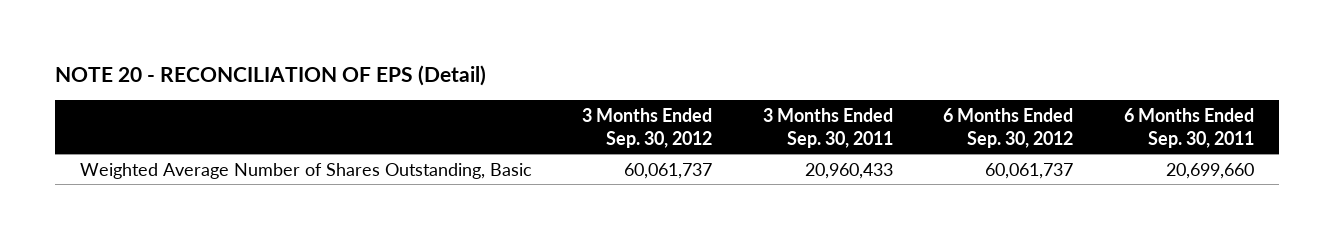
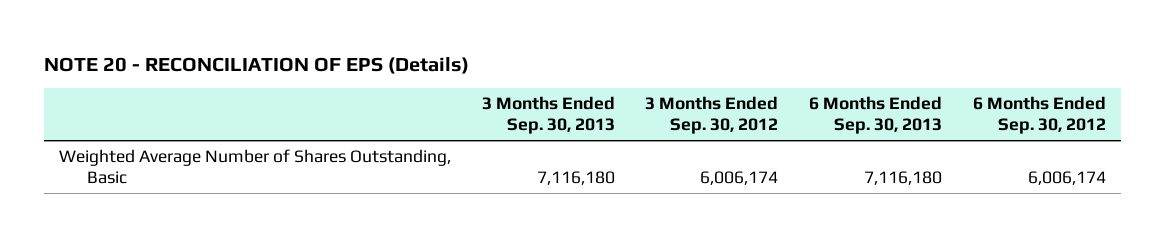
- NOTE 20 - RECONCILIATION OF EPS (Detail)
+ NOTE 20 - RECONCILIATION OF EPS (Details)
- | 3 Months Ended Sep. 30, 2012 | 3 Months Ended Sep. 30, 2011 | 6 Months Ended Sep. 30, 2012 | 6 Months Ended Sep. 30, 2011
+ | 3 Months Ended Sep. 30, 2013 | 3 Months Ended Sep. 30, 2012 | 6 Months Ended Sep. 30, 2013 | 6 Months Ended Sep. 30, 2012
- Weighted Average Number of Shares Outstanding, Basic | 60,061,737 | 20,960,433 | 60,061,737 | 20,699,660
+ Weighted Average Number of Shares Outstanding, Basic | 7,116,180 | 6,006,174 | 7,116,180 | 6,006,174

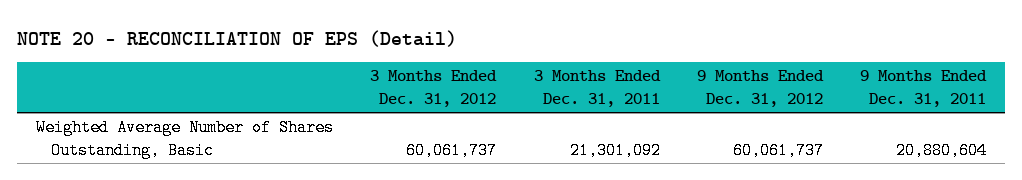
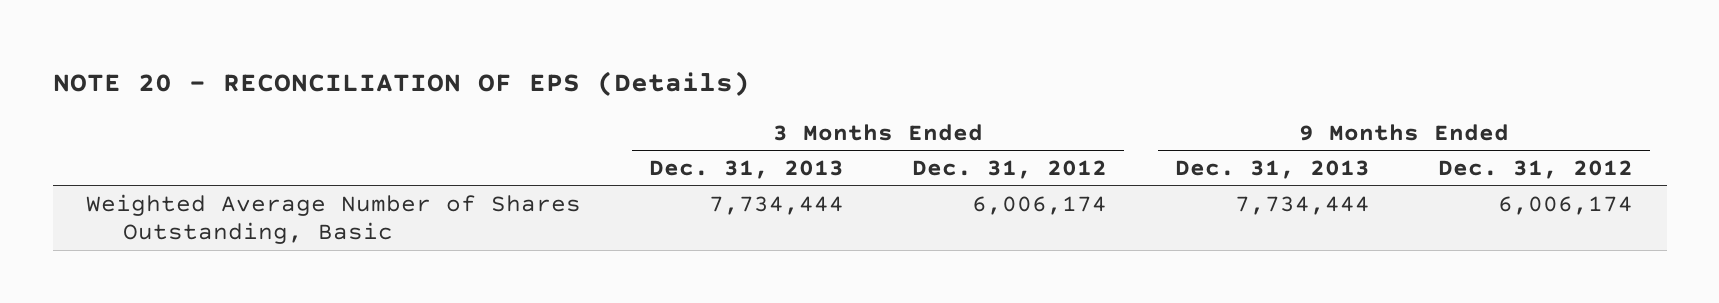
- NOTE 20 - RECONCILIATION OF EPS (Detail)
+ NOTE 20 - RECONCILIATION OF EPS (Details)
- | 3 Months Ended Dec. 31, 2012 | 3 Months Ended Dec. 31, 2011 | 9 Months Ended Dec. 31, 2012 | 9 Months Ended Dec. 31, 2011
+ | 3 Months Ended Dec. 31, 2013 | 3 Months Ended Dec. 31, 2012 | 9 Months Ended Dec. 31, 2013 | 9 Months Ended Dec. 31, 2012
- Weighted Average Number of Shares Outstanding, Basic | 60,061,737 | 21,301,092 | 60,061,737 | 20,880,604
+ Weighted Average Number of Shares Outstanding, Basic | 7,734,444 | 6,006,174 | 7,734,444 | 6,006,174

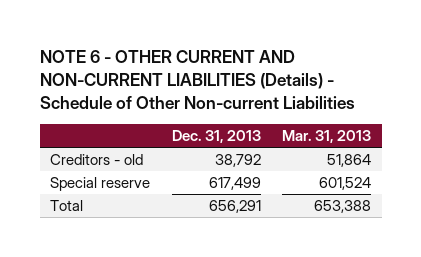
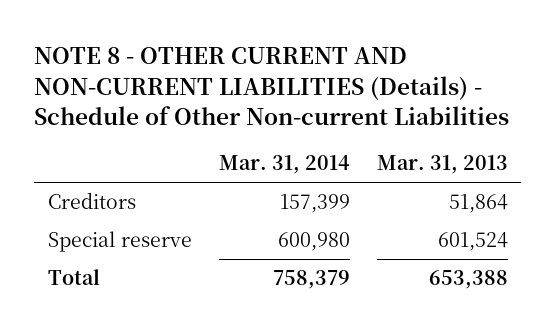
- NOTE 6 - OTHER CURRENT AND NON-CURRENT LIABILITIES (Details) - Schedule of Other Non-current Liabilities
+ NOTE 8 - OTHER CURRENT AND NON-CURRENT LIABILITIES (Details) - Schedule of Other Non-current Liabilities
- | Dec. 31, 2013 | Mar. 31, 2013
+ | Mar. 31, 2014 | Mar. 31, 2013
- Creditors - old | 38,792 | 51,864
+ Creditors | 157,399 | 51,864

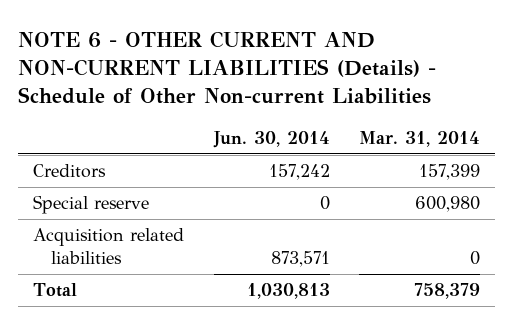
- NOTE 8 - OTHER CURRENT AND NON-CURRENT LIABILITIES (Details) - Schedule of Other Non-current Liabilities
+ NOTE 6 - OTHER CURRENT AND NON-CURRENT LIABILITIES (Details) - Schedule of Other Non-current Liabilities
- | Mar. 31, 2014 | Mar. 31, 2013
+ | Jun. 30, 2014 | Mar. 31, 2014
+ Acquisition related liabilities | 873,571 | 0

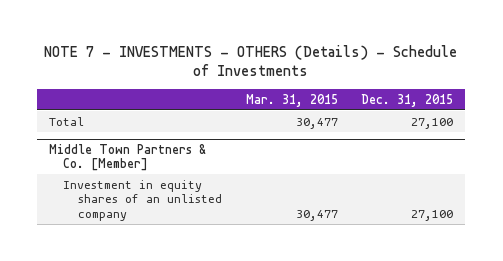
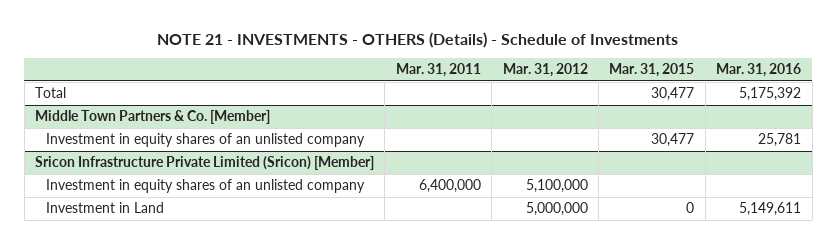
- NOTE 7 - INVESTMENTS - OTHERS (Details) - Schedule of Investments
+ NOTE 21 - INVESTMENTS - OTHERS (Details) - Schedule of Investments
- | Mar. 31, 2015 | Dec. 31, 2015
+ | Mar. 31, 2011 | Mar. 31, 2012 | Mar. 31, 2015 | Mar. 31, 2016
+ Sricon Infrastructure Private Limited (Sricon) [Member]
+ Investment in equity shares of an unlisted company | 6,400,000 | 5,100,000 | |
+ Investment in Land | | 5,000,000 | 0 | 5,149,611

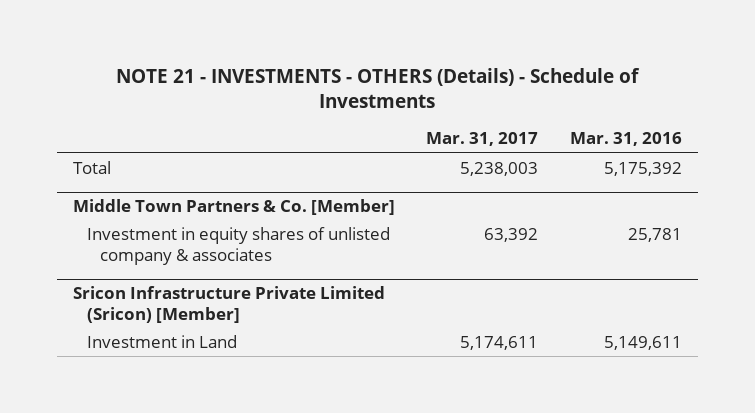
- | Mar. 31, 2011 | Mar. 31, 2012 | Mar. 31, 2015 | Mar. 31, 2016
+ | Mar. 31, 2017 | Mar. 31, 2016
@ Middle Town Partners & Co. [Member]
- Investment in equity shares of an unlisted company | | | 30,477 | 25,781
+ Investment in equity shares of unlisted company & associates | 63,392 | 25,781
@ Sricon Infrastructure Private Limited (Sricon) [Member]
- Investment in equity shares of an unlisted company | 6,400,000 | 5,100,000 | |

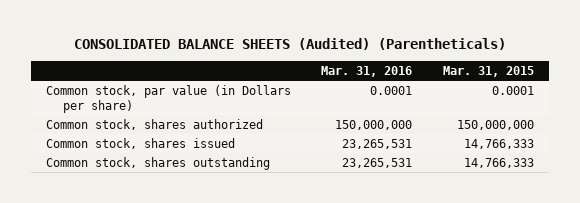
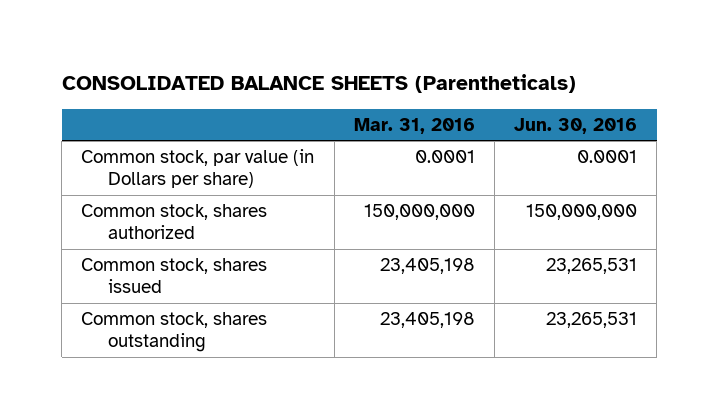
- CONSOLIDATED BALANCE SHEETS (Audited) (Parentheticals)
+ CONSOLIDATED BALANCE SHEETS (Parentheticals)
- | Mar. 31, 2016 | Mar. 31, 2015
+ | Mar. 31, 2016 | Jun. 30, 2016
- Common stock, shares issued | 23,265,531 | 14,766,333
- Common stock, shares outstanding | 23,265,531 | 14,766,333
+ Common stock, shares issued | 23,405,198 | 23,265,531
+ Common stock, shares outstanding | 23,405,198 | 23,265,531

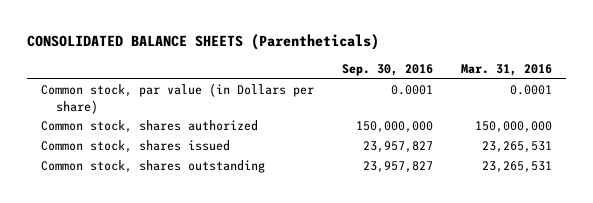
- | Mar. 31, 2016 | Jun. 30, 2016
+ | Sep. 30, 2016 | Mar. 31, 2016
- Common stock, shares issued | 23,405,198 | 23,265,531
- Common stock, shares outstanding | 23,405,198 | 23,265,531
+ Common stock, shares issued | 23,957,827 | 23,265,531
+ Common stock, shares outstanding | 23,957,827 | 23,265,531

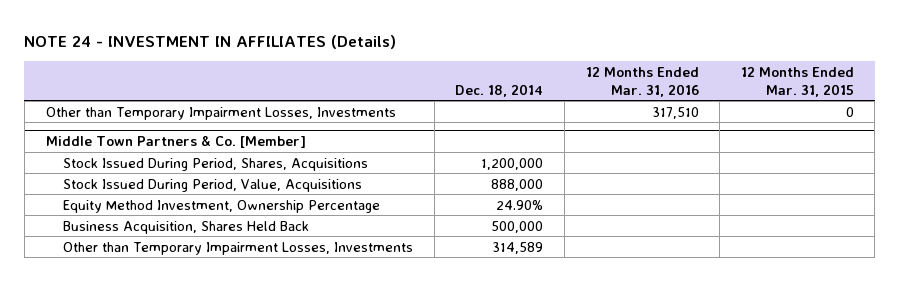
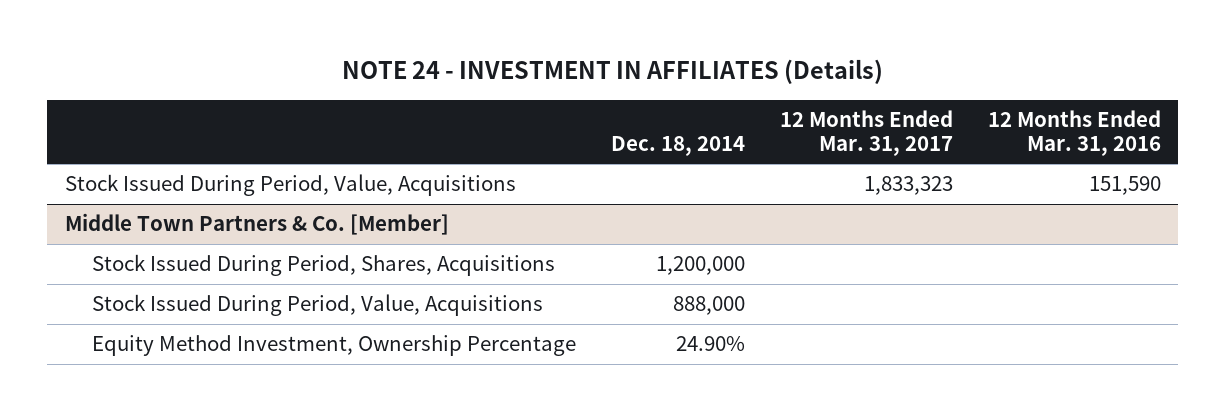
- | Dec. 18, 2014 | 12 Months Ended Mar. 31, 2016 | 12 Months Ended Mar. 31, 2015
+ | Dec. 18, 2014 | 12 Months Ended Mar. 31, 2017 | 12 Months Ended Mar. 31, 2016
- Other than Temporary Impairment Losses, Investments | | 317,510 | 0
+ Stock Issued During Period, Value, Acquisitions | | 1,833,323 | 151,590
@ Middle Town Partners & Co. [Member]
- Business Acquisition, Shares Held Back | 500,000 | |
- Other than Temporary Impairment Losses, Investments | 314,589 | |

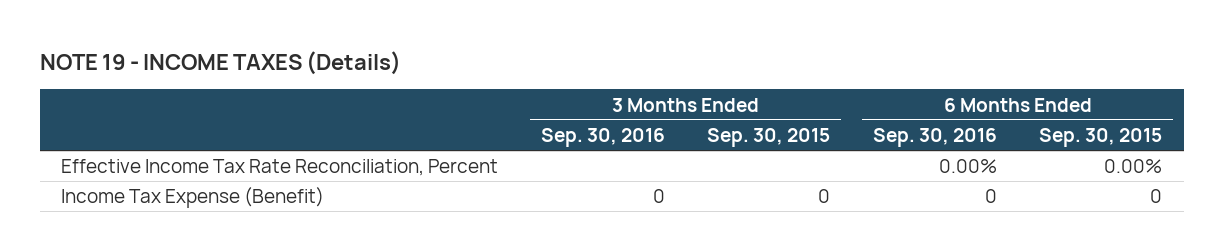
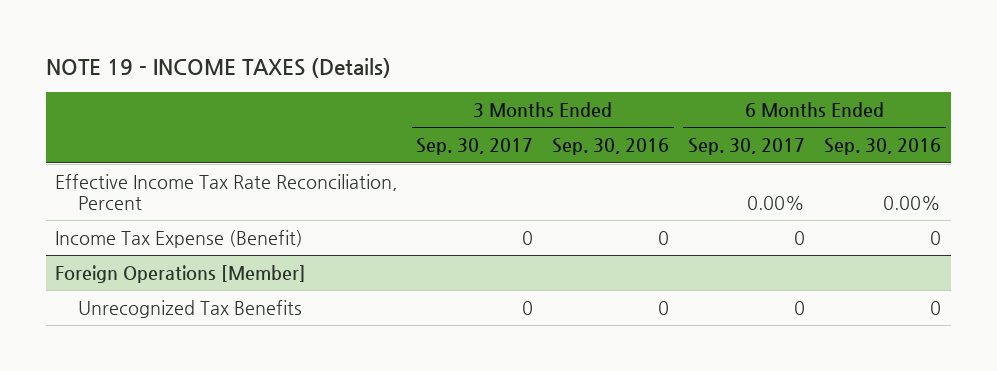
- | 3 Months Ended Sep. 30, 2016 | 3 Months Ended Sep. 30, 2015 | 6 Months Ended Sep. 30, 2016 | 6 Months Ended Sep. 30, 2015
+ | 3 Months Ended Sep. 30, 2017 | 3 Months Ended Sep. 30, 2016 | 6 Months Ended Sep. 30, 2017 | 6 Months Ended Sep. 30, 2016
+ Foreign Operations [Member]
+ Unrecognized Tax Benefits | 0 | 0 | 0 | 0

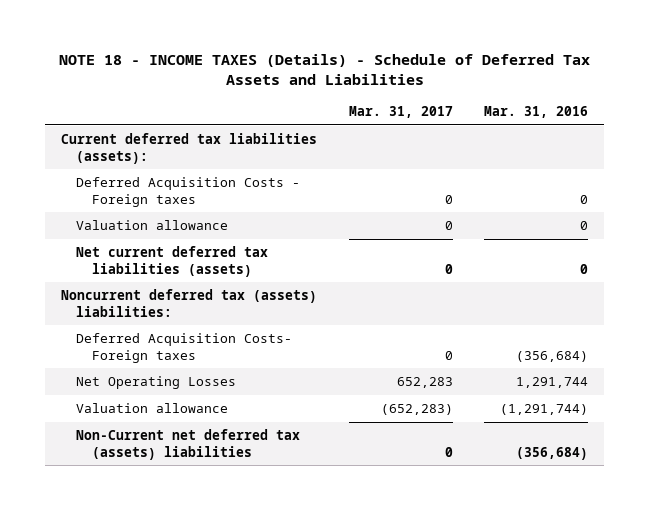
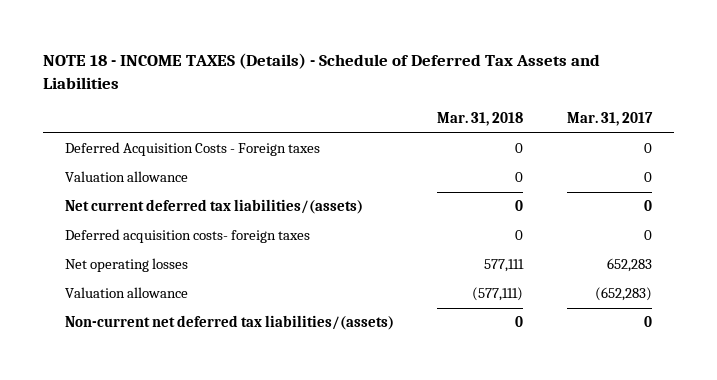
- | Mar. 31, 2017 | Mar. 31, 2016
+ | Mar. 31, 2018 | Mar. 31, 2017
- Current deferred tax liabilities (assets):
- Net current deferred tax liabilities (assets) | 0 | 0
- Noncurrent deferred tax (assets) liabilities:
- Deferred Acquisition Costs- Foreign taxes | 0 | (356,684)
- Net Operating Losses | 652,283 | 1,291,744
+ Net current deferred tax liabilities/(assets) | 0 | 0
+ Deferred acquisition costs- foreign taxes | 0 | 0
+ Net operating losses | 577,111 | 652,283
- Non-Current net deferred tax (assets) liabilities | 0 | (356,684)
+ Non-current net deferred tax liabilities/(assets) | 0 | 0

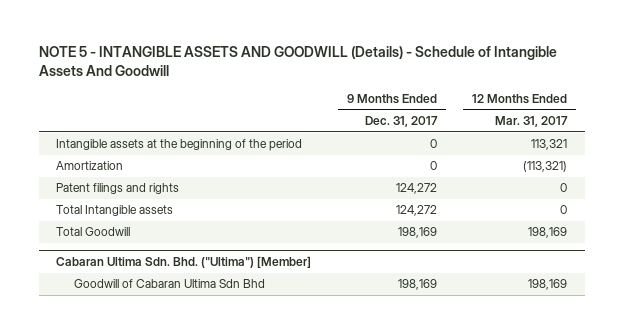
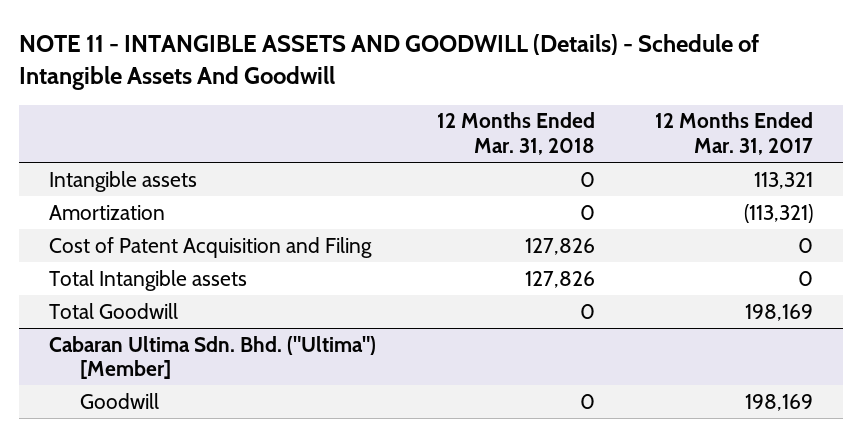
- NOTE 5 - INTANGIBLE ASSETS AND GOODWILL (Details) - Schedule of Intangible Assets And Goodwill
+ NOTE 11 - INTANGIBLE ASSETS AND GOODWILL (Details) - Schedule of Intangible Assets And Goodwill
- | 9 Months Ended Dec. 31, 2017 | 12 Months Ended Mar. 31, 2017
+ | 12 Months Ended Mar. 31, 2018 | 12 Months Ended Mar. 31, 2017
- Intangible assets at the beginning of the period | 0 | 113,321
+ Intangible assets | 0 | 113,321
- Patent filings and rights | 124,272 | 0
+ Cost of Patent Acquisition and Filing | 127,826 | 0
@ Cabaran Ultima Sdn. Bhd. ("Ultima") [Member]
- Goodwill of Cabaran Ultima Sdn Bhd | 198,169 | 198,169
+ Goodwill | 0 | 198,169

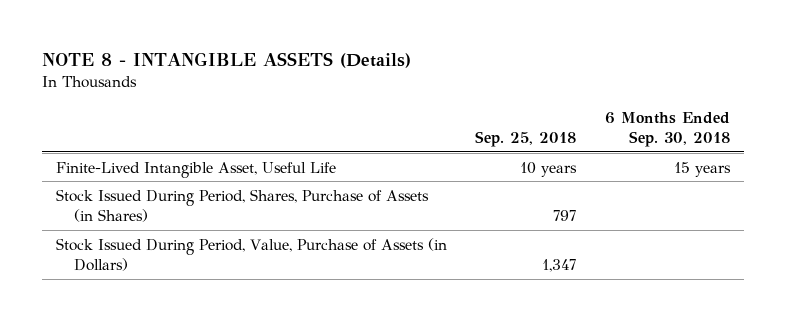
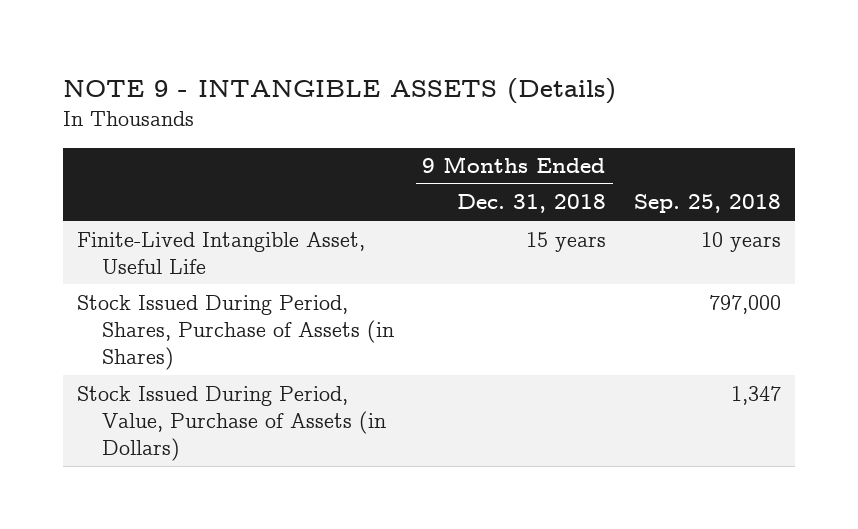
- NOTE 8 - INTANGIBLE ASSETS (Details)
+ NOTE 9 - INTANGIBLE ASSETS (Details)
- | Sep. 25, 2018 | 6 Months Ended Sep. 30, 2018
+ | 9 Months Ended Dec. 31, 2018 | Sep. 25, 2018
- Stock Issued During Period, Shares, Purchase of Assets (in Shares) | 797 |
+ Stock Issued During Period, Shares, Purchase of Assets (in Shares) | | 797,000

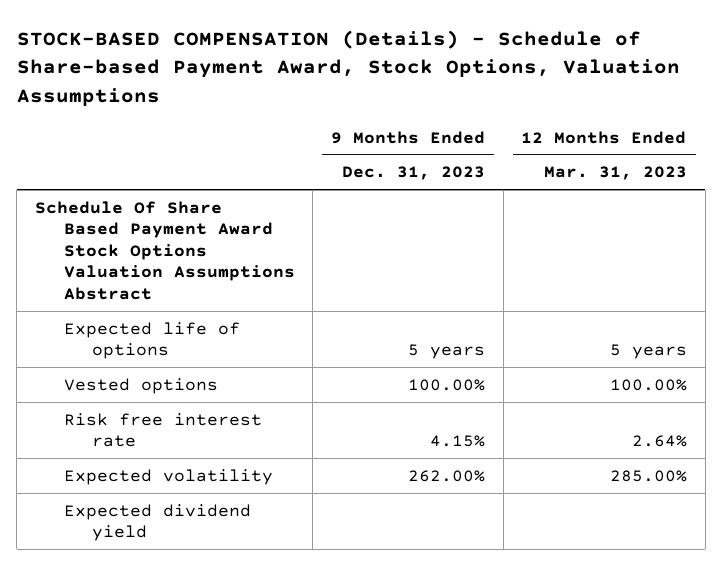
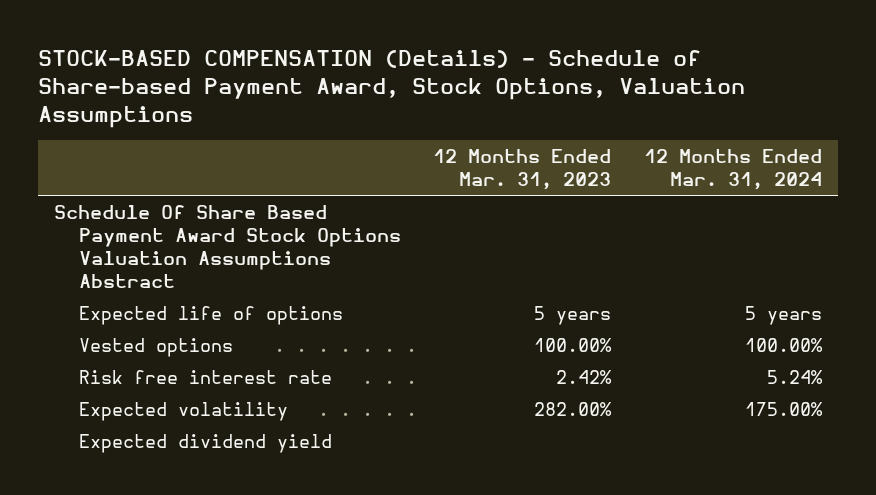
- | 9 Months Ended Dec. 31, 2023 | 12 Months Ended Mar. 31, 2023
+ | 12 Months Ended Mar. 31, 2023 | 12 Months Ended Mar. 31, 2024
- Risk free interest rate | 4.15% | 2.64%
- Expected volatility | 262.00% | 285.00%
+ Risk free interest rate | 2.42% | 5.24%
+ Expected volatility | 282.00% | 175.00%

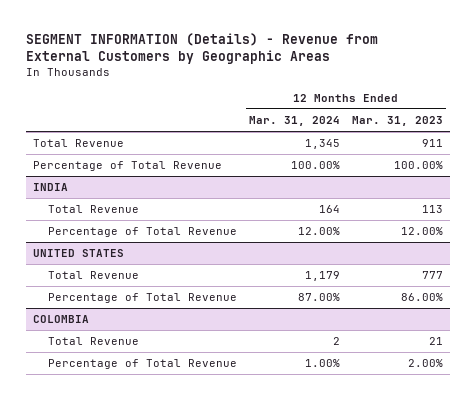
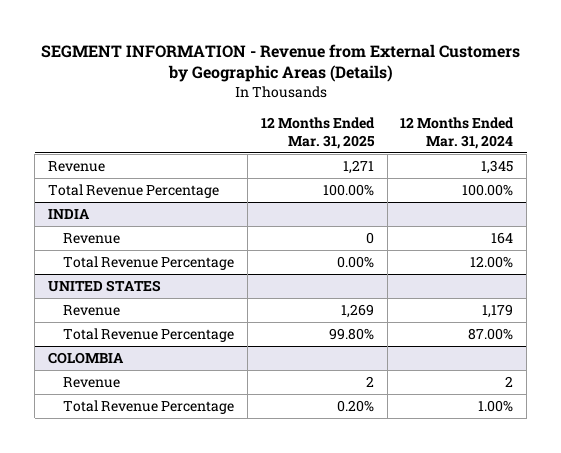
- SEGMENT INFORMATION (Details) - Revenue from External Customers by Geographic Areas
+ SEGMENT INFORMATION - Revenue from External Customers by Geographic Areas (Details)
- | 12 Months Ended Mar. 31, 2024 | 12 Months Ended Mar. 31, 2023
+ | 12 Months Ended Mar. 31, 2025 | 12 Months Ended Mar. 31, 2024
- Total Revenue | 1,345 | 911
- Percentage of Total Revenue | 100.00% | 100.00%
+ Revenue | 1,271 | 1,345
+ Total Revenue Percentage | 100.00% | 100.00%
@ INDIA
- Total Revenue | 164 | 113
- Percentage of Total Revenue | 12.00% | 12.00%
+ Revenue | 0 | 164
+ Total Revenue Percentage | 0.00% | 12.00%
@ UNITED STATES
- Total Revenue | 1,179 | 777
- Percentage of Total Revenue | 87.00% | 86.00%
+ Revenue | 1,269 | 1,179
+ Total Revenue Percentage | 99.80% | 87.00%
@ COLOMBIA
- Total Revenue | 2 | 21
- Percentage of Total Revenue | 1.00% | 2.00%
+ Revenue | 2 | 2
+ Total Revenue Percentage | 0.20% | 1.00%

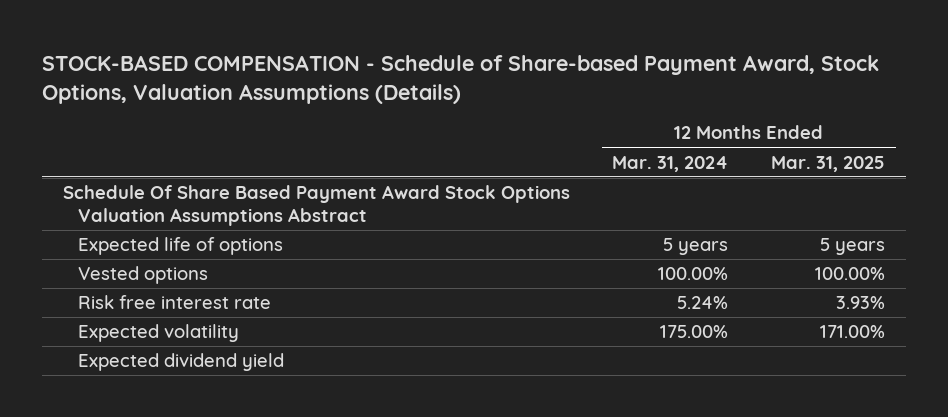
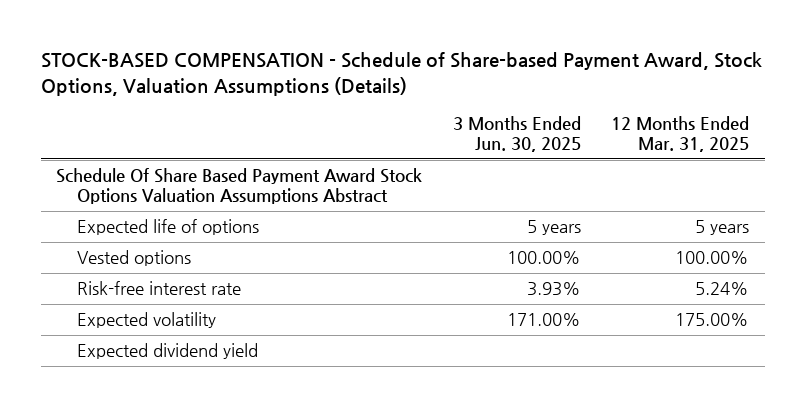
- | 12 Months Ended Mar. 31, 2024 | 12 Months Ended Mar. 31, 2025
+ | 3 Months Ended Jun. 30, 2025 | 12 Months Ended Mar. 31, 2025
- Risk free interest rate | 5.24% | 3.93%
- Expected volatility | 175.00% | 171.00%
+ Risk-free interest rate | 3.93% | 5.24%
+ Expected volatility | 171.00% | 175.00%

